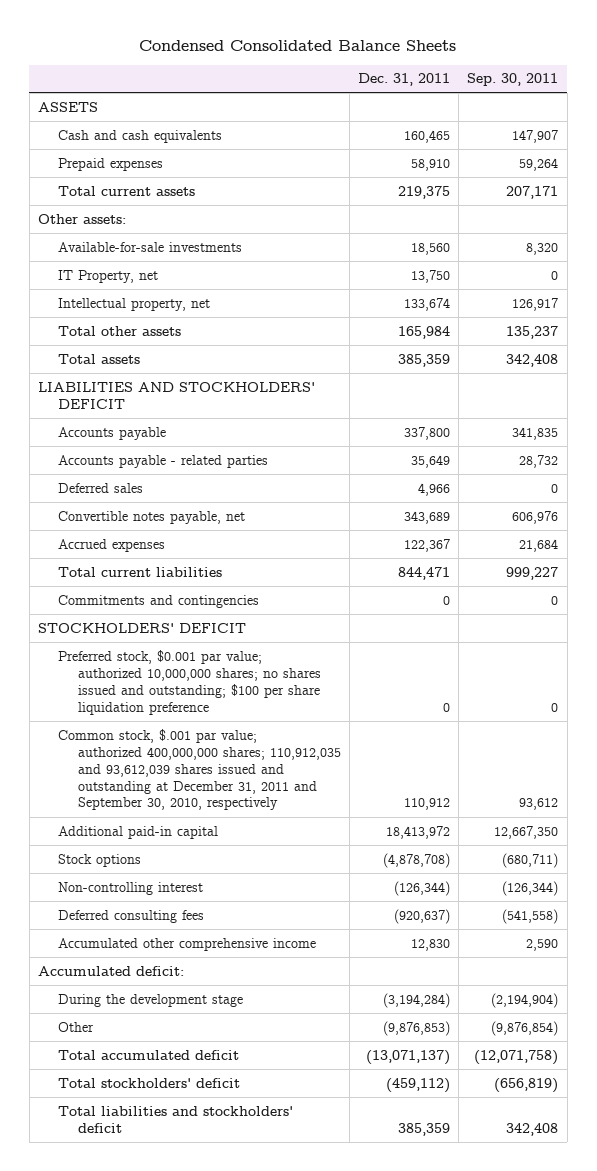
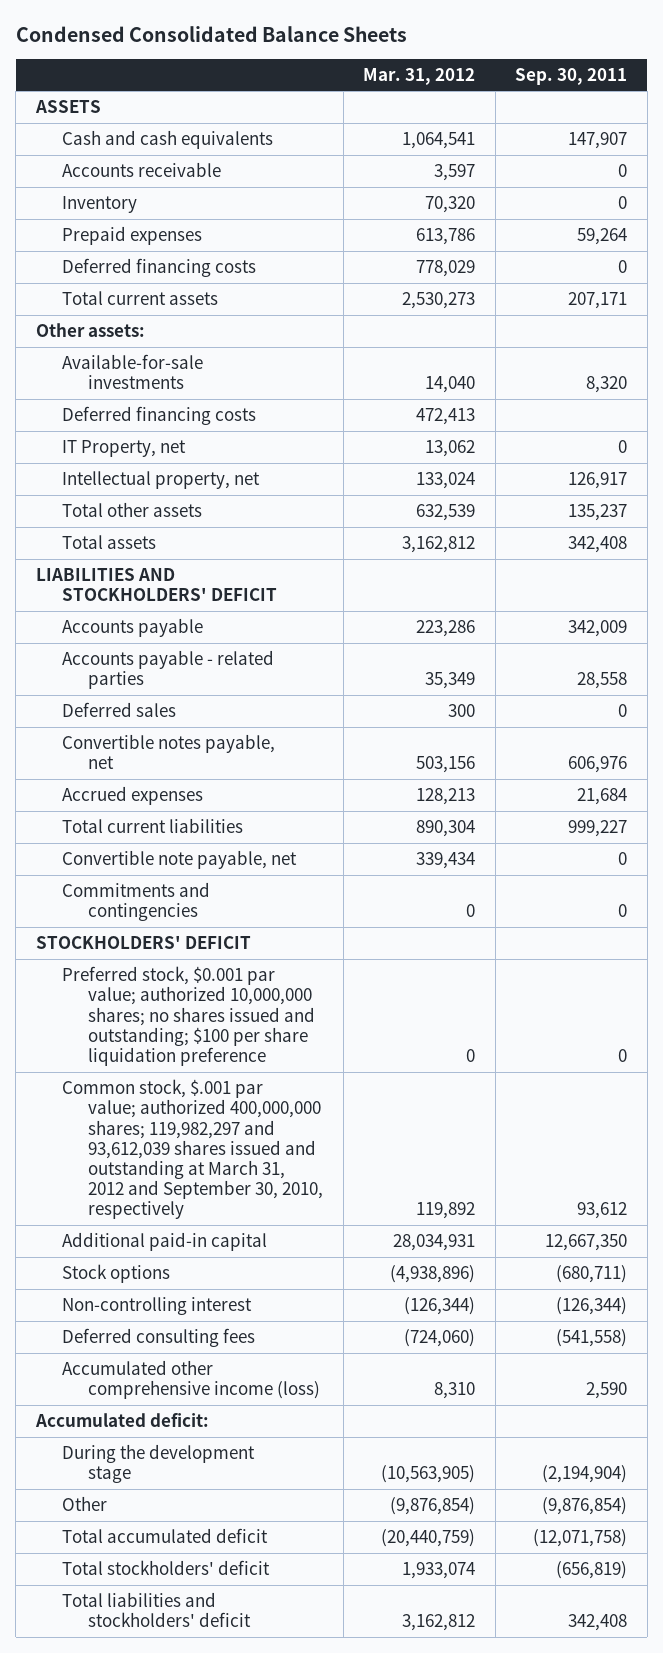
- | Dec. 31, 2011 | Sep. 30, 2011
+ | Mar. 31, 2012 | Sep. 30, 2011
+ Accounts receivable | 3,597 | 0
+ Inventory | 70,320 | 0
+ Deferred financing costs | 778,029 | 0
+ Deferred financing costs | 472,413 |
- Accounts payable | 337,800 | 341,835
- Accounts payable - related parties | 35,649 | 28,732
+ Accounts payable | 223,286 | 342,009
+ Accounts payable - related parties | 35,349 | 28,558
+ Convertible note payable, net | 339,434 | 0
- Common stock, $.001 par value; authorized 400,000,000 shares; 110,912,035 and 93,612,039 shares issued and outstanding at December 31, 2011 and September 30, 2010, respectively | 110,912 | 93,612
+ Common stock, $.001 par value; authorized 400,000,000 shares; 119,982,297 and 93,612,039 shares issued and outstanding at March 31, 2012 and September 30, 2010, respectively | 119,892 | 93,612
- Accumulated other comprehensive income | 12,830 | 2,590
+ Accumulated other comprehensive income (loss) | 8,310 | 2,590

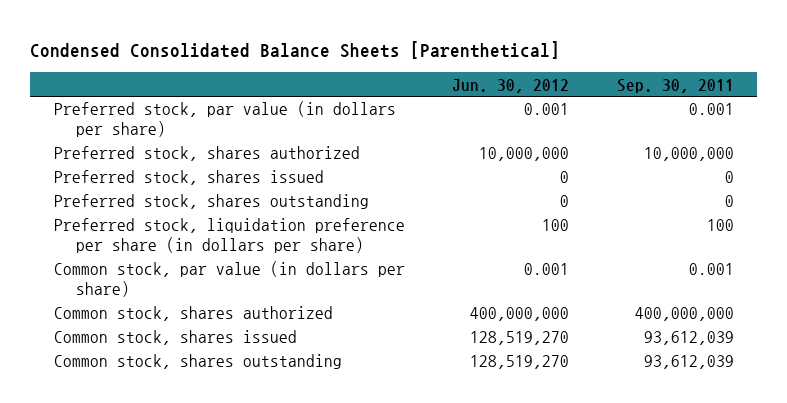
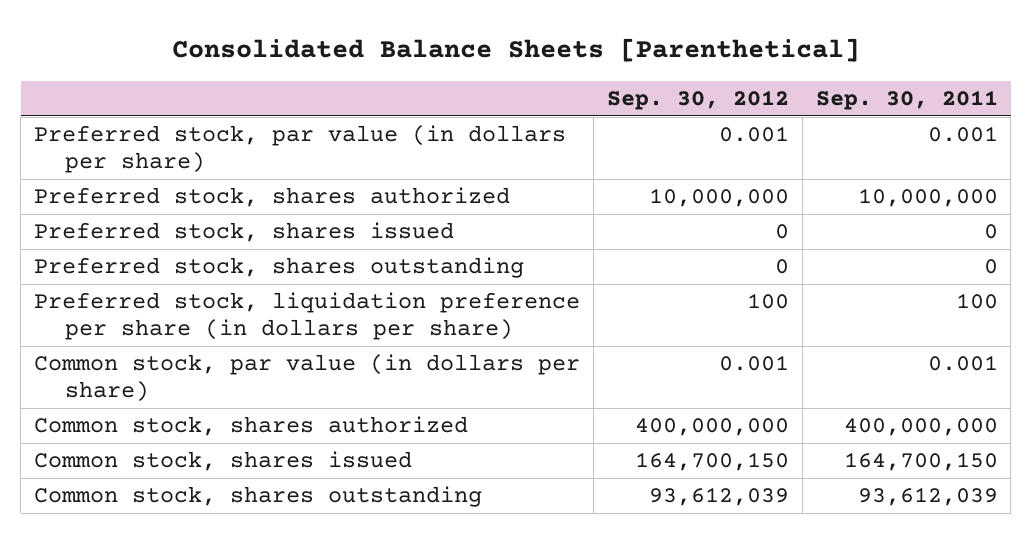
- Condensed Consolidated Balance Sheets [Parenthetical]
+ Consolidated Balance Sheets [Parenthetical]
- | Jun. 30, 2012 | Sep. 30, 2011
+ | Sep. 30, 2012 | Sep. 30, 2011
- Common stock, shares issued | 128,519,270 | 93,612,039
+ Common stock, shares issued | 164,700,150 | 164,700,150

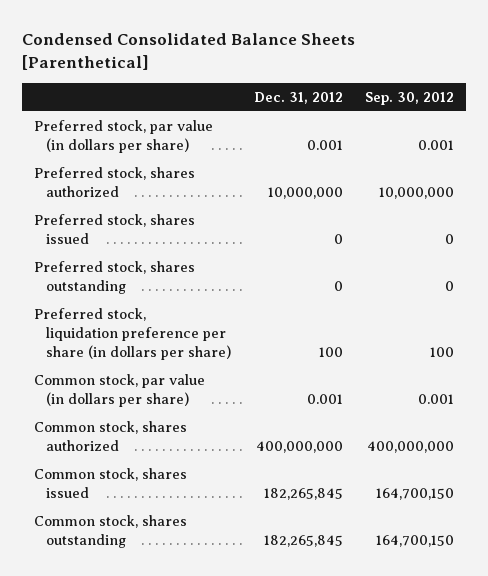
- Consolidated Balance Sheets [Parenthetical]
+ Condensed Consolidated Balance Sheets [Parenthetical]
- | Sep. 30, 2012 | Sep. 30, 2011
+ | Dec. 31, 2012 | Sep. 30, 2012
- Common stock, shares outstanding | 93,612,039 | 93,612,039
+ Common stock, shares outstanding | 182,265,845 | 164,700,150

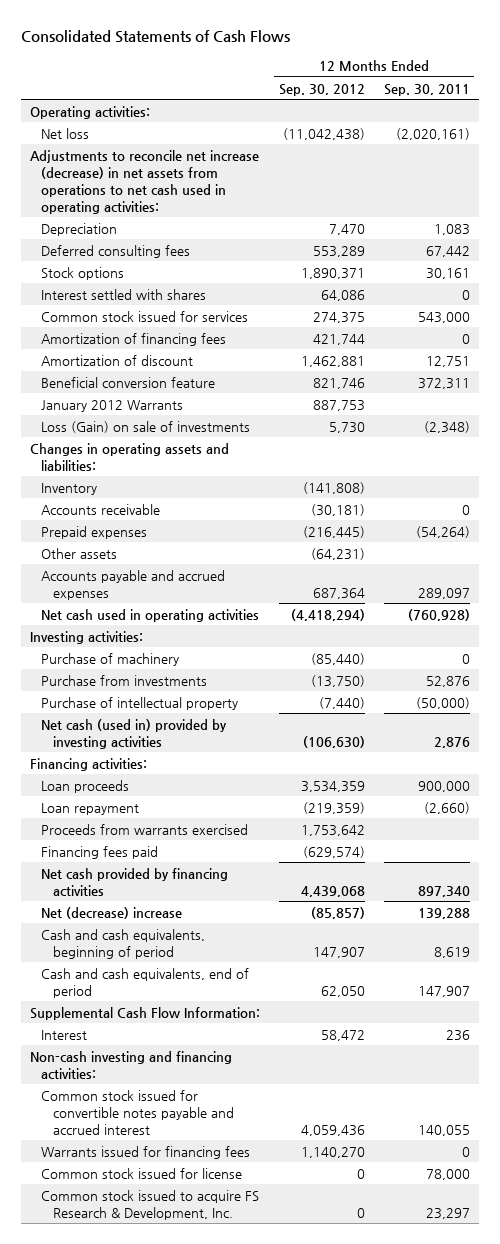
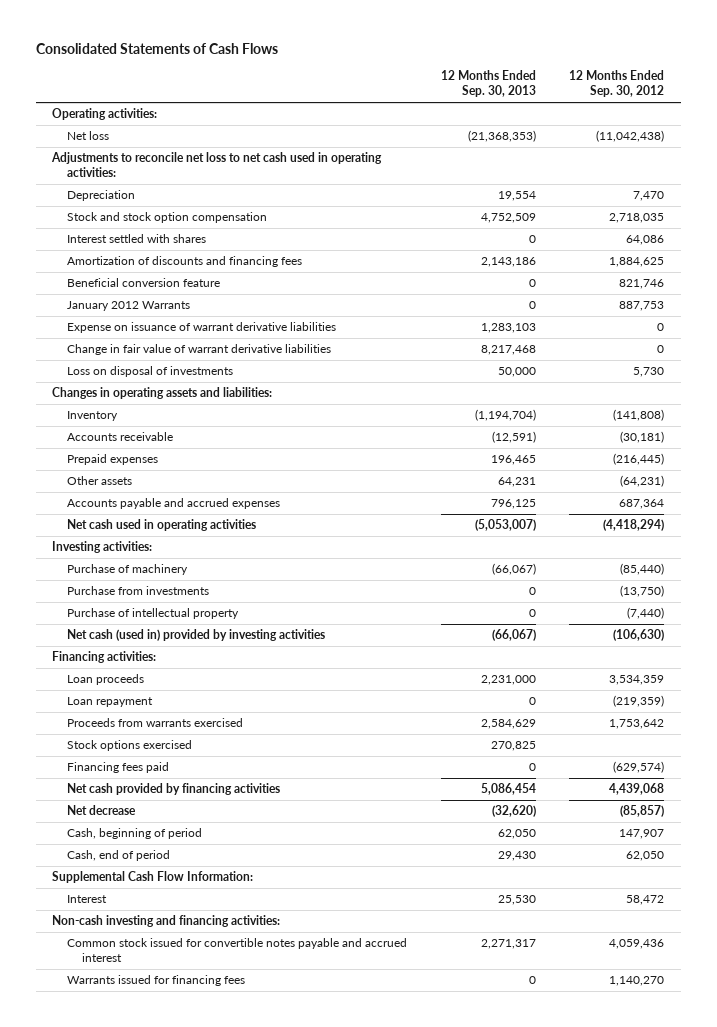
- | 12 Months Ended Sep. 30, 2012 | 12 Months Ended Sep. 30, 2011
+ | 12 Months Ended Sep. 30, 2013 | 12 Months Ended Sep. 30, 2012
- Adjustments to reconcile net increase (decrease) in net assets from operations to net cash used in operating activities:
+ Adjustments to reconcile net loss to net cash used in operating activities:
- Deferred consulting fees | 553,289 | 67,442
- Stock options | 1,890,371 | 30,161
+ Stock and stock option compensation | 4,752,509 | 2,718,035
- Common stock issued for services | 274,375 | 543,000
- Amortization of financing fees | 421,744 | 0
- Amortization of discount | 1,462,881 | 12,751
+ Amortization of discounts and financing fees | 2,143,186 | 1,884,625
- Loss (Gain) on sale of investments | 5,730 | (2,348)
+ Expense on issuance of warrant derivative liabilities | 1,283,103 | 0
+ Change in fair value of warrant derivative liabilities | 8,217,468 | 0
+ Loss on disposal of investments | 50,000 | 5,730
+ Stock options exercised | 270,825 |
- Net (decrease) increase | (85,857) | 139,288
- Cash and cash equivalents, beginning of period | 147,907 | 8,619
- Cash and cash equivalents, end of period | 62,050 | 147,907
+ Net decrease | (32,620) | (85,857)
+ Cash, beginning of period | 62,050 | 147,907
+ Cash, end of period | 29,430 | 62,050
- Common stock issued for license | 0 | 78,000
- Common stock issued to acquire FS Research & Development, Inc. | 0 | 23,297

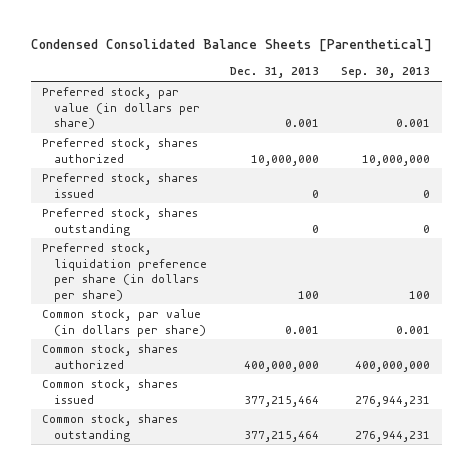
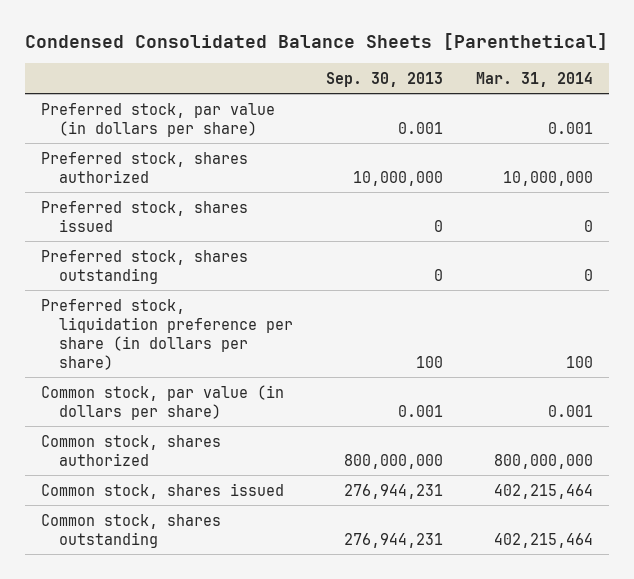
- | Dec. 31, 2013 | Sep. 30, 2013
+ | Sep. 30, 2013 | Mar. 31, 2014
- Common stock, shares authorized | 400,000,000 | 400,000,000
+ Common stock, shares authorized | 800,000,000 | 800,000,000

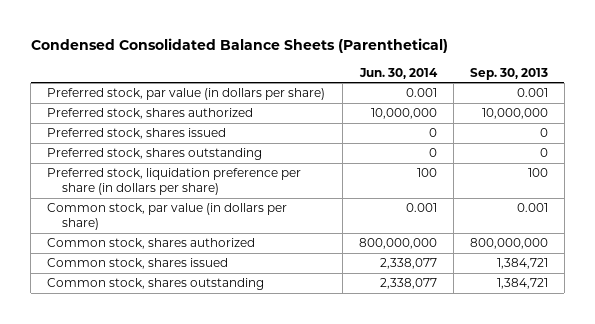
- Condensed Consolidated Balance Sheets [Parenthetical]
+ Condensed Consolidated Balance Sheets (Parenthetical)
- | Sep. 30, 2013 | Mar. 31, 2014
+ | Jun. 30, 2014 | Sep. 30, 2013
- Common stock, shares issued | 276,944,231 | 402,215,464
- Common stock, shares outstanding | 276,944,231 | 402,215,464
+ Common stock, shares issued | 2,338,077 | 1,384,721
+ Common stock, shares outstanding | 2,338,077 | 1,384,721

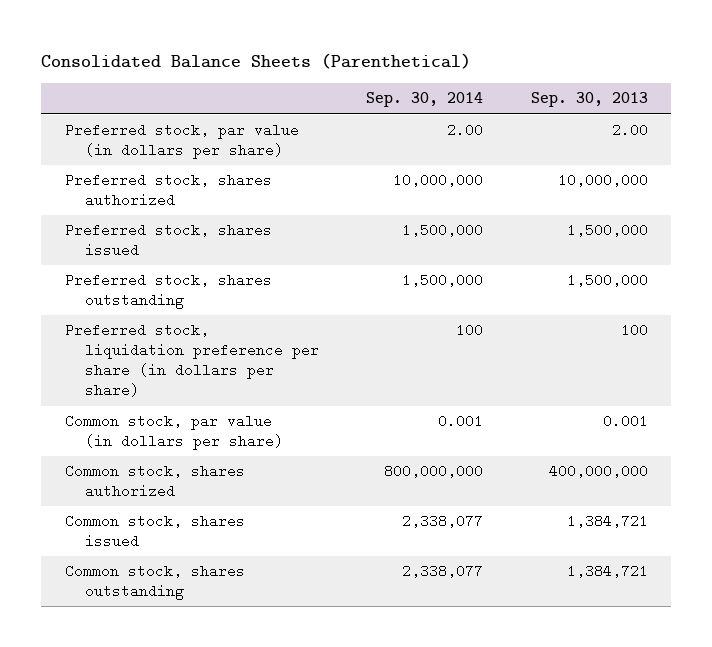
- Condensed Consolidated Balance Sheets (Parenthetical)
+ Consolidated Balance Sheets (Parenthetical)
- | Jun. 30, 2014 | Sep. 30, 2013
+ | Sep. 30, 2014 | Sep. 30, 2013
- Preferred stock, par value (in dollars per share) | 0.001 | 0.001
+ Preferred stock, par value (in dollars per share) | 2.00 | 2.00
- Preferred stock, shares issued | 0 | 0
- Preferred stock, shares outstanding | 0 | 0
+ Preferred stock, shares issued | 1,500,000 | 1,500,000
+ Preferred stock, shares outstanding | 1,500,000 | 1,500,000
- Common stock, shares authorized | 800,000,000 | 800,000,000
+ Common stock, shares authorized | 800,000,000 | 400,000,000

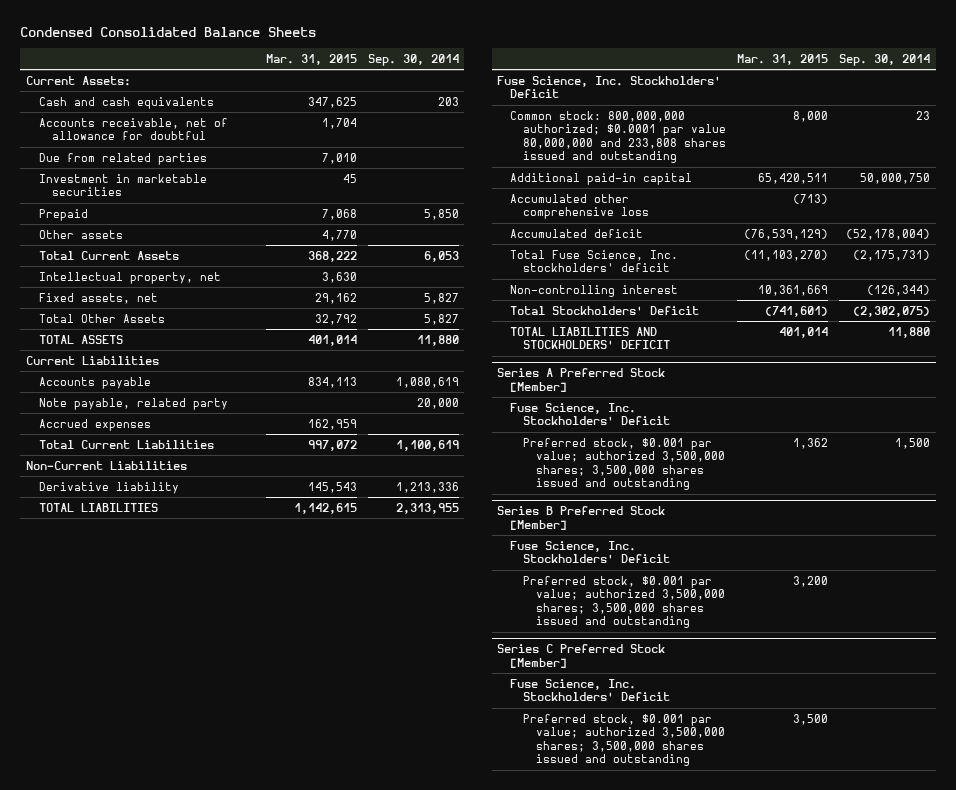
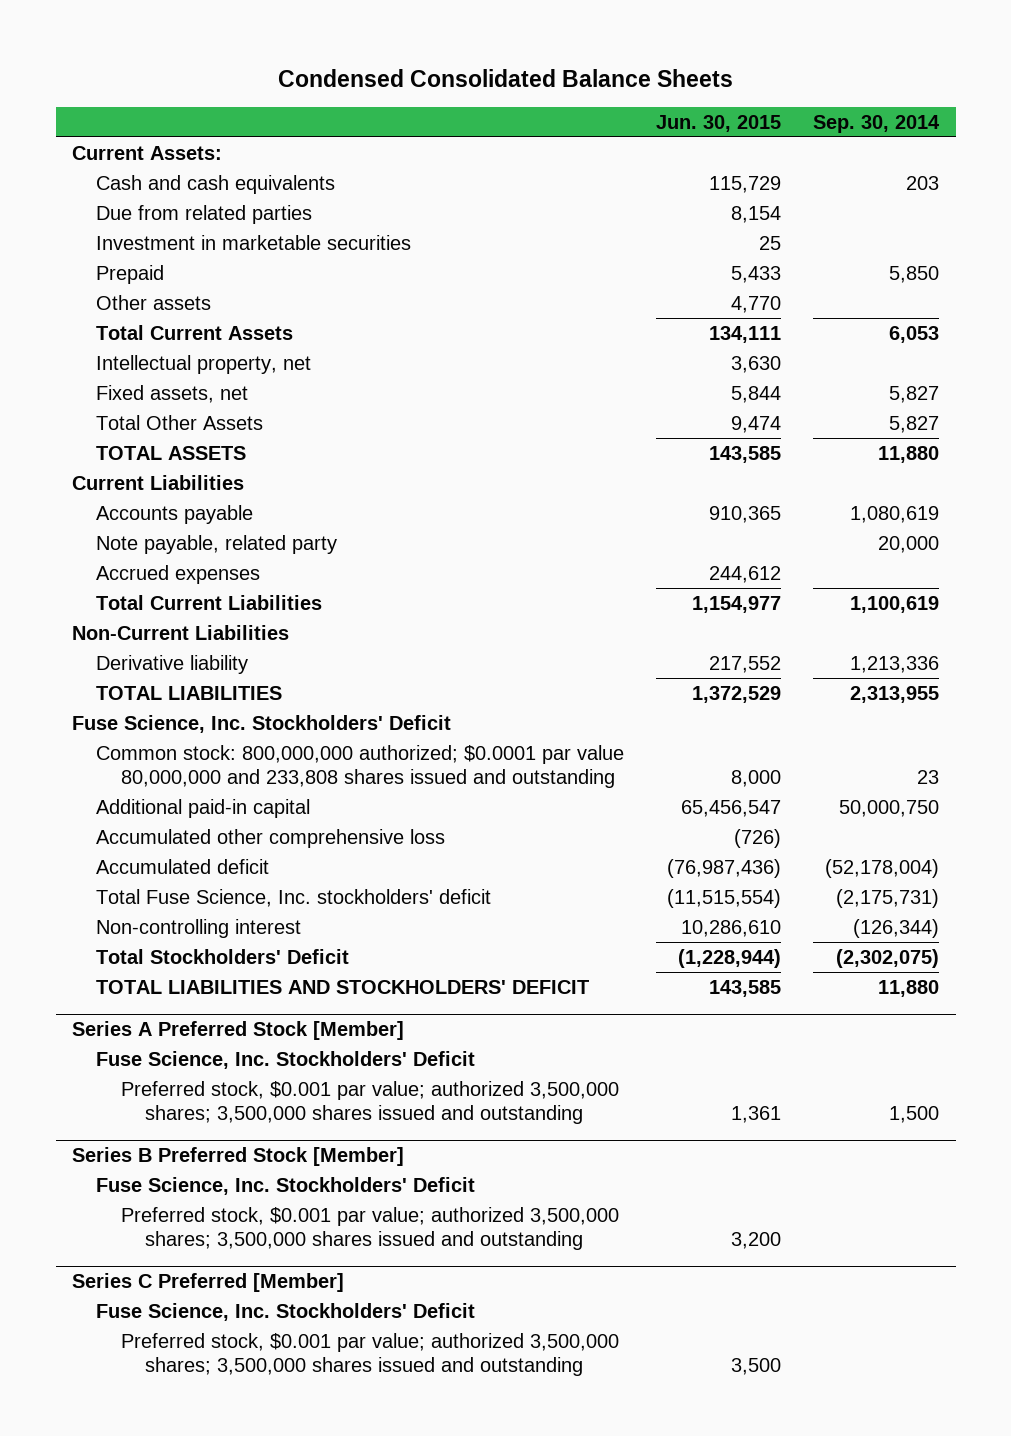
- | Mar. 31, 2015 | Sep. 30, 2014
+ | Jun. 30, 2015 | Sep. 30, 2014
- Accounts receivable, net of allowance for doubtful | 1,704 |
- Series C Preferred Stock [Member]
+ Series C Preferred [Member]

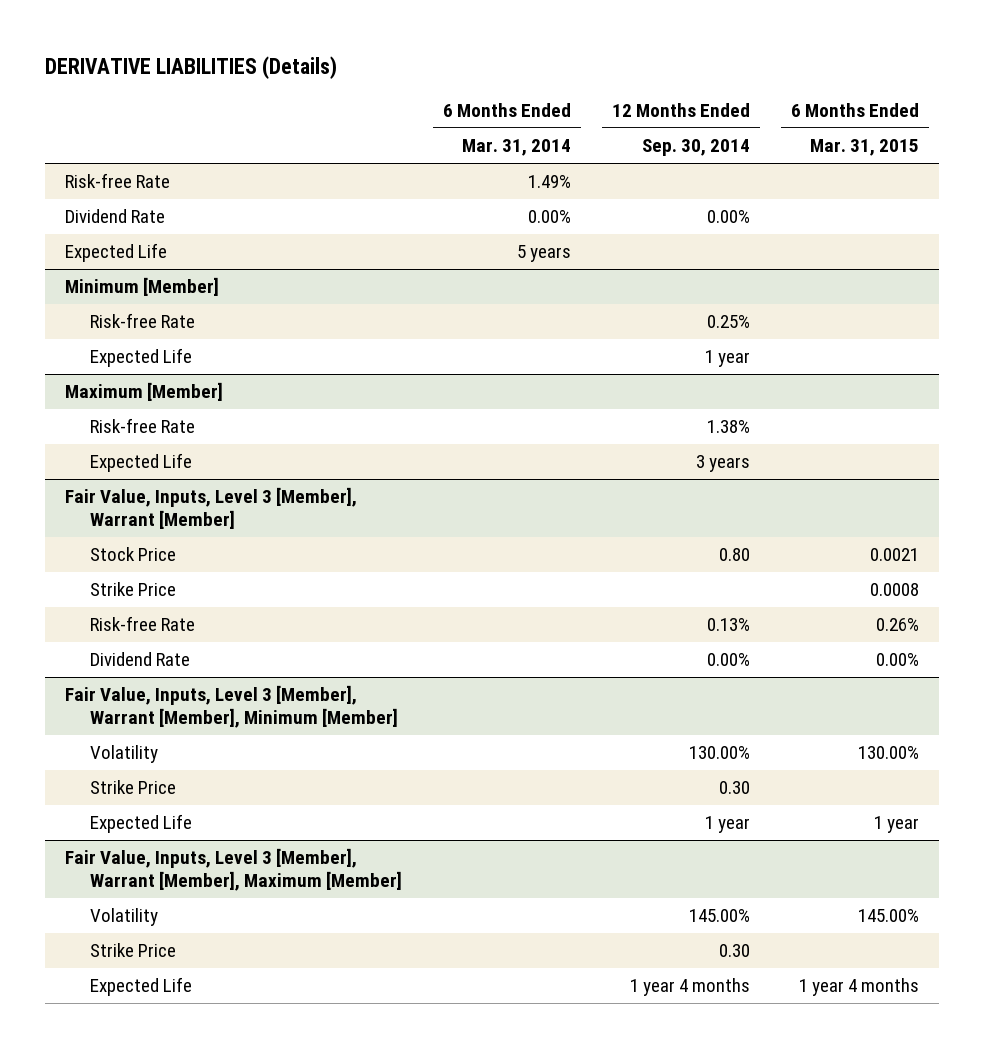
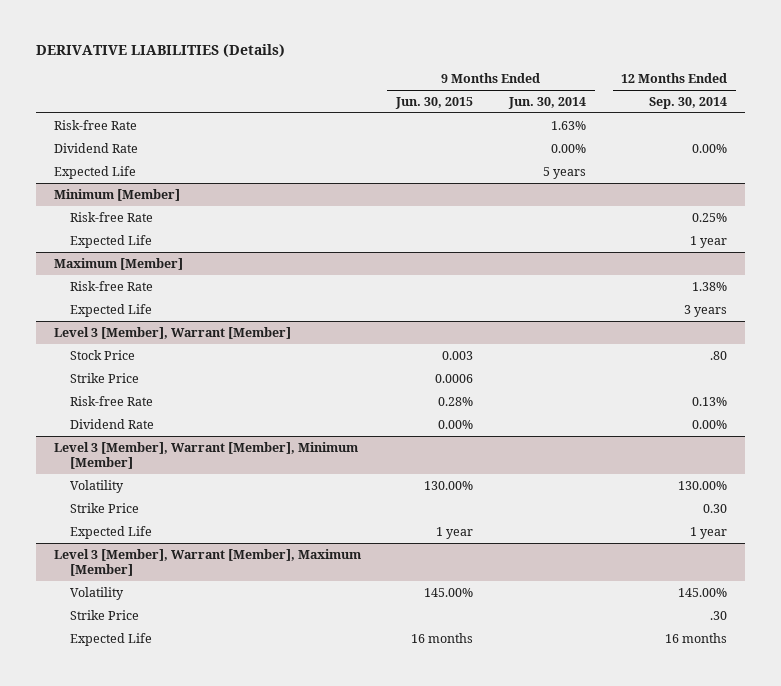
- | 6 Months Ended Mar. 31, 2014 | 12 Months Ended Sep. 30, 2014 | 6 Months Ended Mar. 31, 2015
+ | 9 Months Ended Jun. 30, 2015 | 9 Months Ended Jun. 30, 2014 | 12 Months Ended Sep. 30, 2014
- Fair Value, Inputs, Level 3 [Member], Warrant [Member]
- Stock Price | | 0.80 | 0.0021
+ Level 3 [Member], Warrant [Member]
+ Stock Price | 0.003 | | .80
- Fair Value, Inputs, Level 3 [Member], Warrant [Member], Minimum [Member]
+ Level 3 [Member], Warrant [Member], Minimum [Member]
- Fair Value, Inputs, Level 3 [Member], Warrant [Member], Maximum [Member]
+ Level 3 [Member], Warrant [Member], Maximum [Member]
- Strike Price | | 0.30 |
- Expected Life | | 1 year 4 months | 1 year 4 months
+ Strike Price | | | .30
+ Expected Life | 16 months | | 16 months

